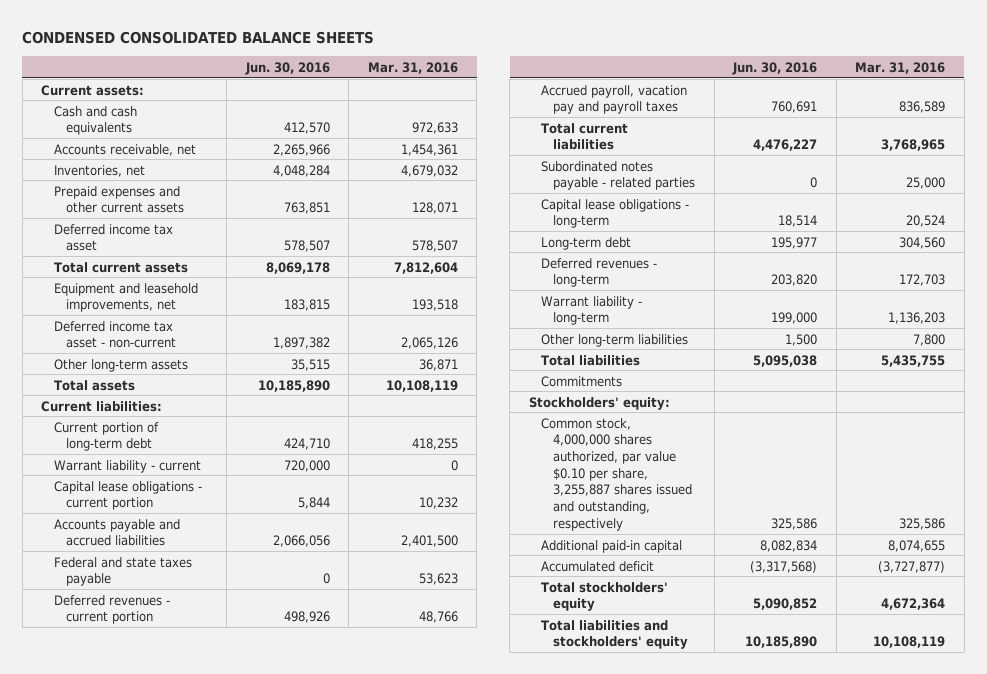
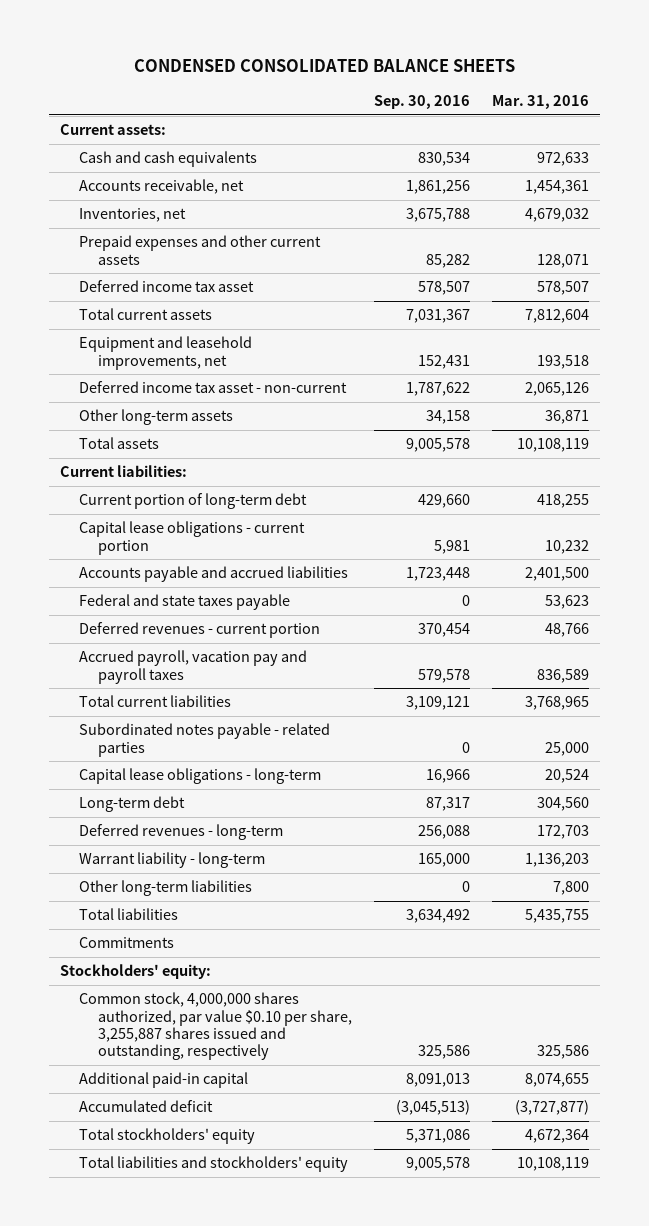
- | Jun. 30, 2016 | Mar. 31, 2016
+ | Sep. 30, 2016 | Mar. 31, 2016
- Warrant liability - current | 720,000 | 0

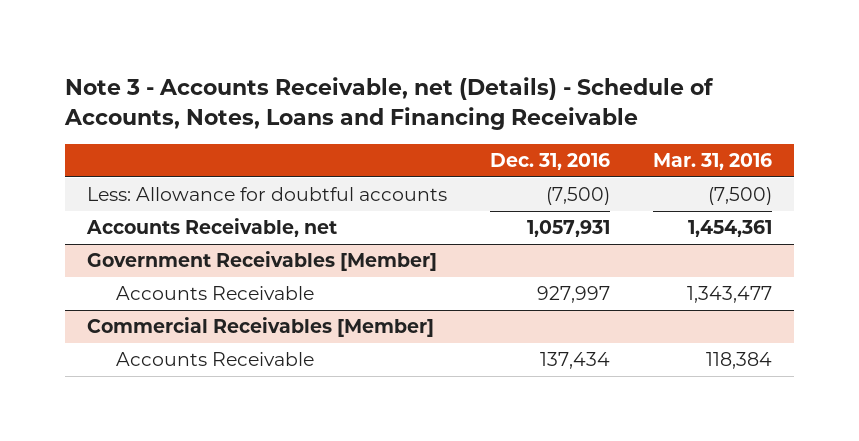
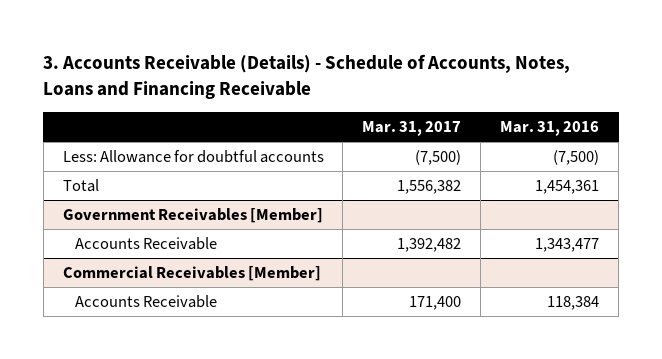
- Note 3 - Accounts Receivable, net (Details) - Schedule of Accounts, Notes, Loans and Financing Receivable
+ 3. Accounts Receivable (Details) - Schedule of Accounts, Notes, Loans and Financing Receivable
- | Dec. 31, 2016 | Mar. 31, 2016
+ | Mar. 31, 2017 | Mar. 31, 2016
- Accounts Receivable, net | 1,057,931 | 1,454,361
+ Total | 1,556,382 | 1,454,361

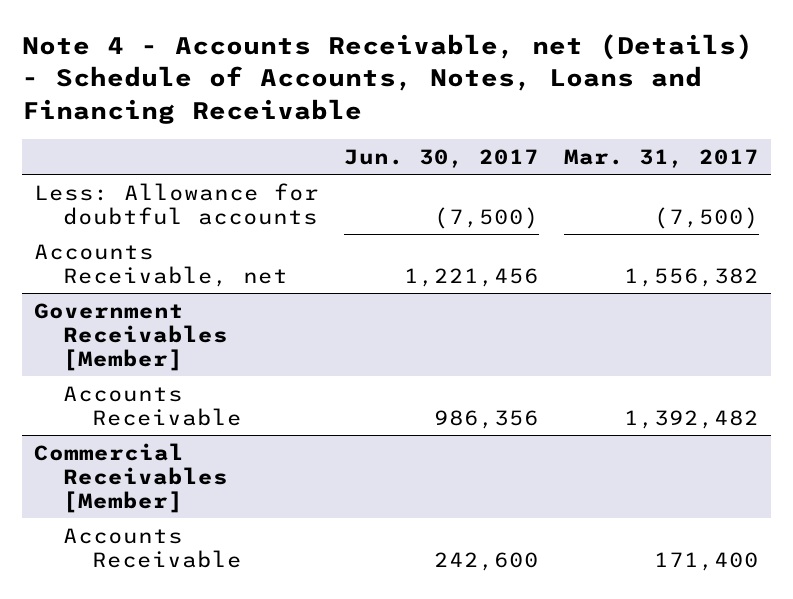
- 3. Accounts Receivable (Details) - Schedule of Accounts, Notes, Loans and Financing Receivable
+ Note 4 - Accounts Receivable, net (Details) - Schedule of Accounts, Notes, Loans and Financing Receivable
- | Mar. 31, 2017 | Mar. 31, 2016
+ | Jun. 30, 2017 | Mar. 31, 2017
- Total | 1,556,382 | 1,454,361
+ Accounts Receivable, net | 1,221,456 | 1,556,382

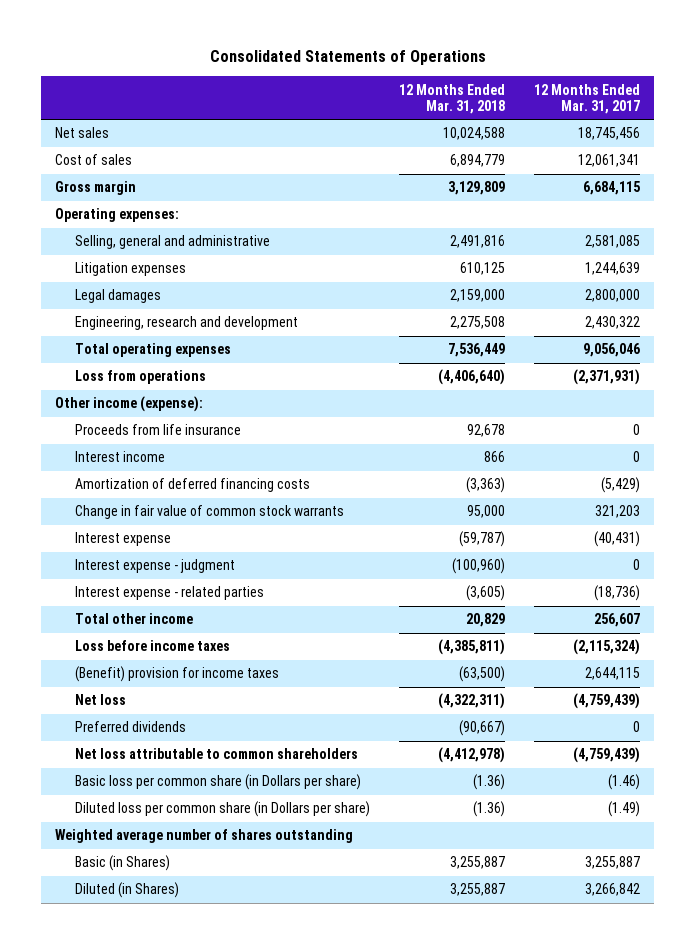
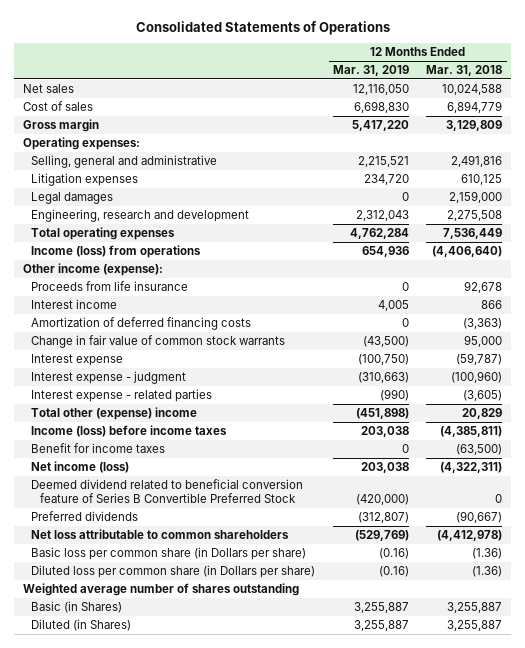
- | 12 Months Ended Mar. 31, 2018 | 12 Months Ended Mar. 31, 2017
+ | 12 Months Ended Mar. 31, 2019 | 12 Months Ended Mar. 31, 2018
- Loss from operations | (4,406,640) | (2,371,931)
+ Income (loss) from operations | 654,936 | (4,406,640)
- Total other income | 20,829 | 256,607
- Loss before income taxes | (4,385,811) | (2,115,324)
- (Benefit) provision for income taxes | (63,500) | 2,644,115
- Net loss | (4,322,311) | (4,759,439)
+ Total other (expense) income | (451,898) | 20,829
+ Income (loss) before income taxes | 203,038 | (4,385,811)
+ Benefit for income taxes | 0 | (63,500)
+ Net income (loss) | 203,038 | (4,322,311)
+ Deemed dividend related to beneficial conversion feature of Series B Convertible Preferred Stock | (420,000) | 0

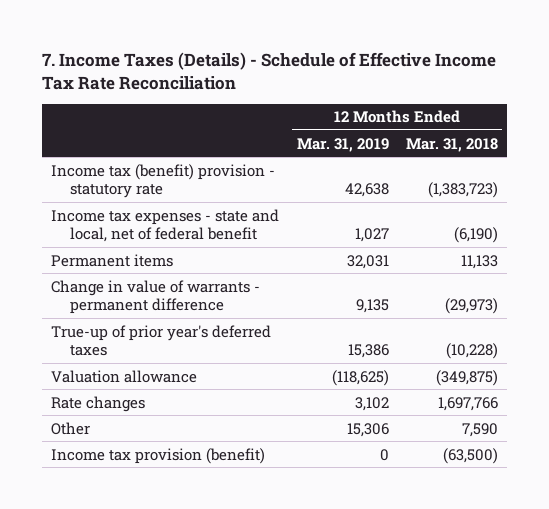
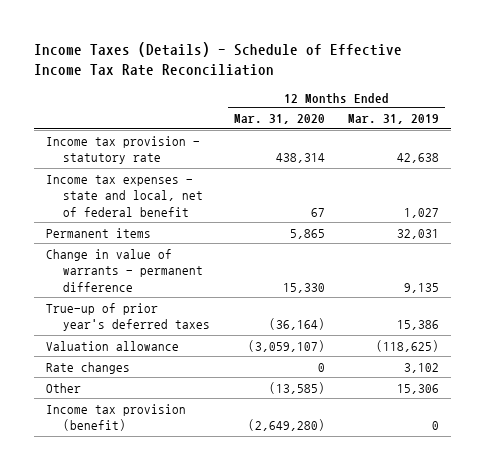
- 7. Income Taxes (Details) - Schedule of Effective Income Tax Rate Reconciliation
+ Income Taxes (Details) - Schedule of Effective Income Tax Rate Reconciliation
- | 12 Months Ended Mar. 31, 2019 | 12 Months Ended Mar. 31, 2018
+ | 12 Months Ended Mar. 31, 2020 | 12 Months Ended Mar. 31, 2019
- Income tax (benefit) provision - statutory rate | 42,638 | (1,383,723)
+ Income tax provision - statutory rate | 438,314 | 42,638

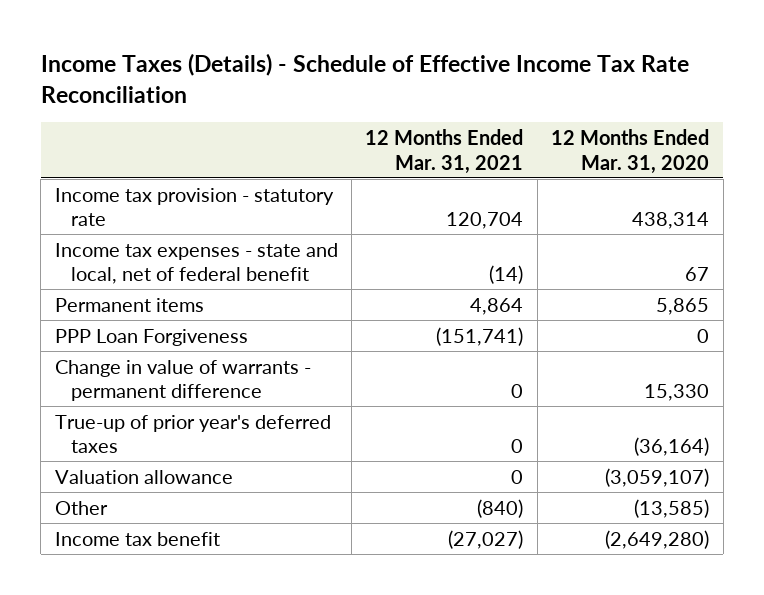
- | 12 Months Ended Mar. 31, 2020 | 12 Months Ended Mar. 31, 2019
+ | 12 Months Ended Mar. 31, 2021 | 12 Months Ended Mar. 31, 2020
+ PPP Loan Forgiveness | (151,741) | 0
- Rate changes | 0 | 3,102
- Income tax provision (benefit) | (2,649,280) | 0
+ Income tax benefit | (27,027) | (2,649,280)

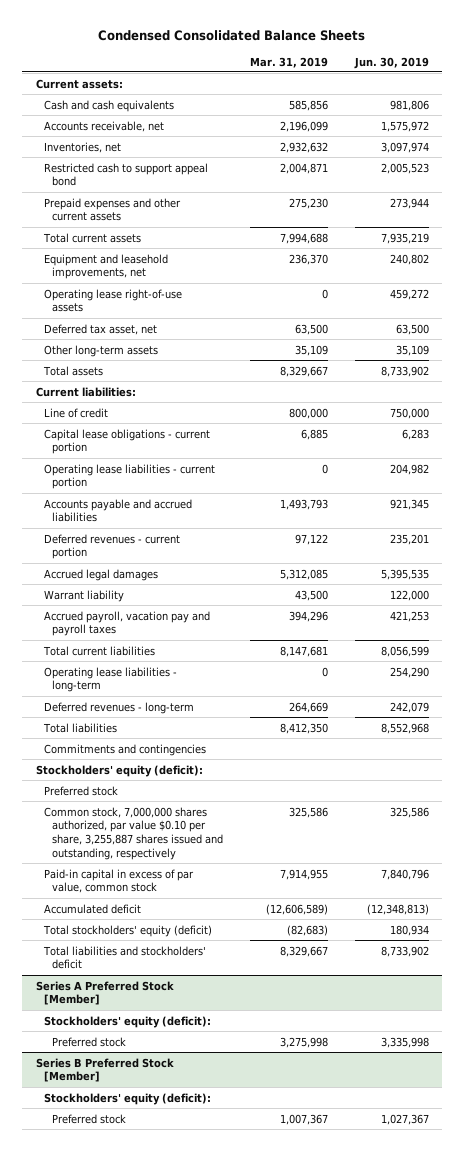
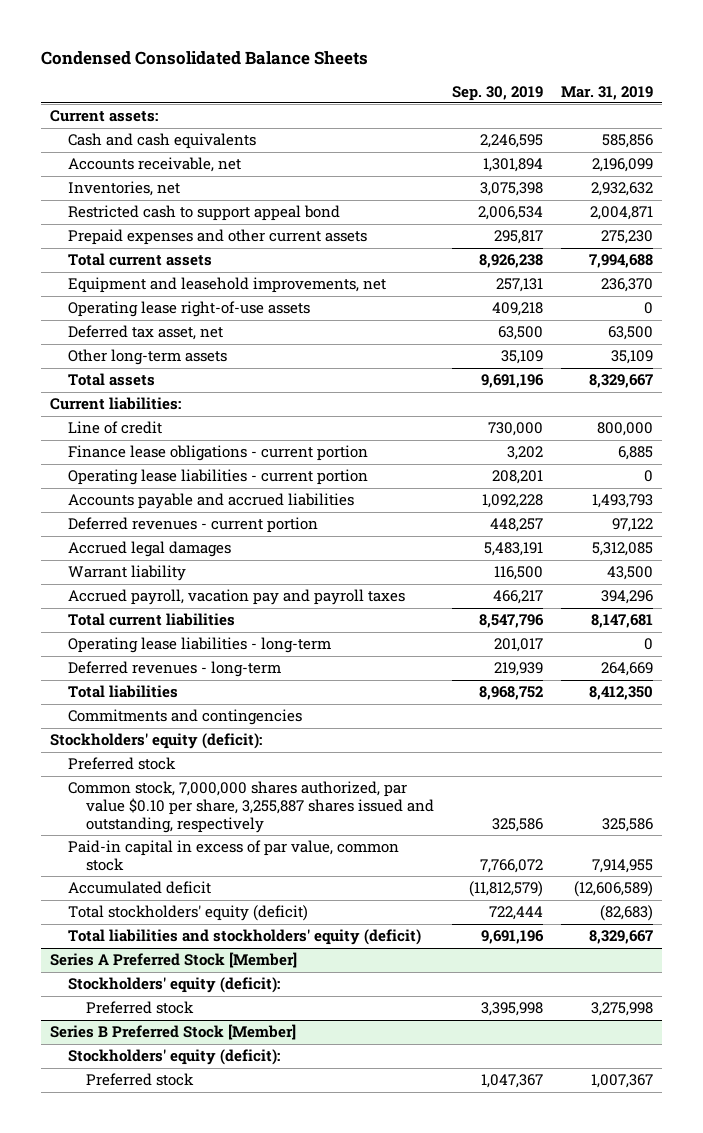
- | Mar. 31, 2019 | Jun. 30, 2019
+ | Sep. 30, 2019 | Mar. 31, 2019
- Capital lease obligations - current portion | 6,885 | 6,283
+ Finance lease obligations - current portion | 3,202 | 6,885
- Total liabilities and stockholders' deficit | 8,329,667 | 8,733,902
+ Total liabilities and stockholders' equity (deficit) | 9,691,196 | 8,329,667

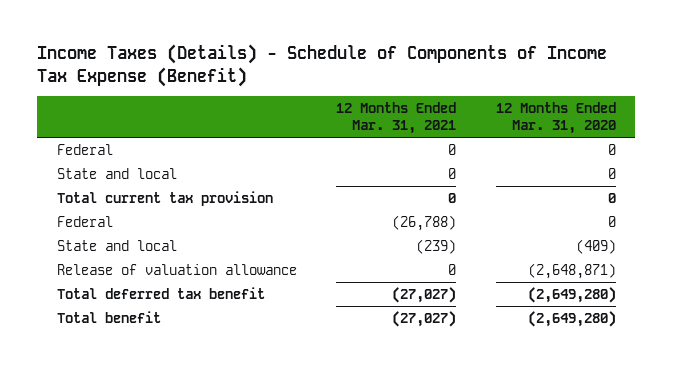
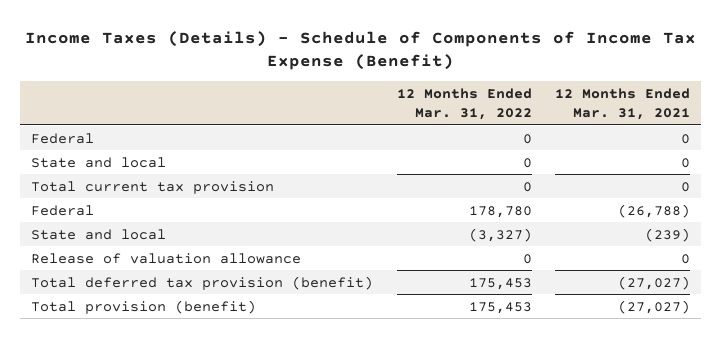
- | 12 Months Ended Mar. 31, 2021 | 12 Months Ended Mar. 31, 2020
+ | 12 Months Ended Mar. 31, 2022 | 12 Months Ended Mar. 31, 2021
- Total deferred tax benefit | (27,027) | (2,649,280)
- Total benefit | (27,027) | (2,649,280)
+ Total deferred tax provision (benefit) | 175,453 | (27,027)
+ Total provision (benefit) | 175,453 | (27,027)

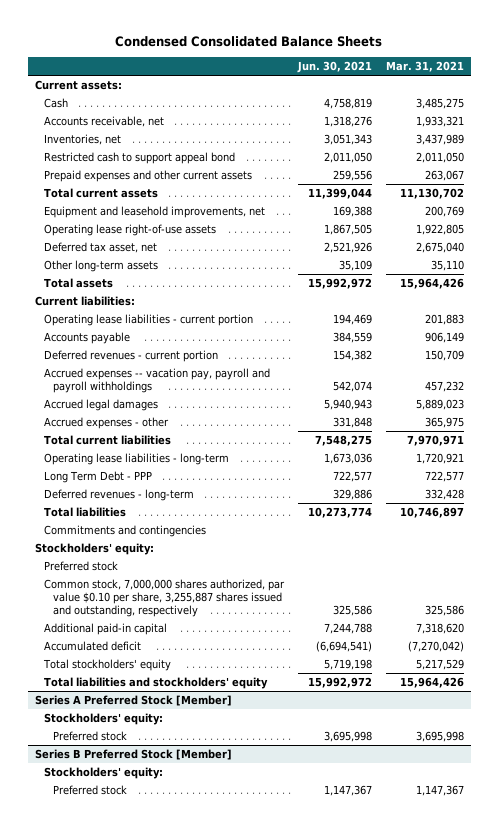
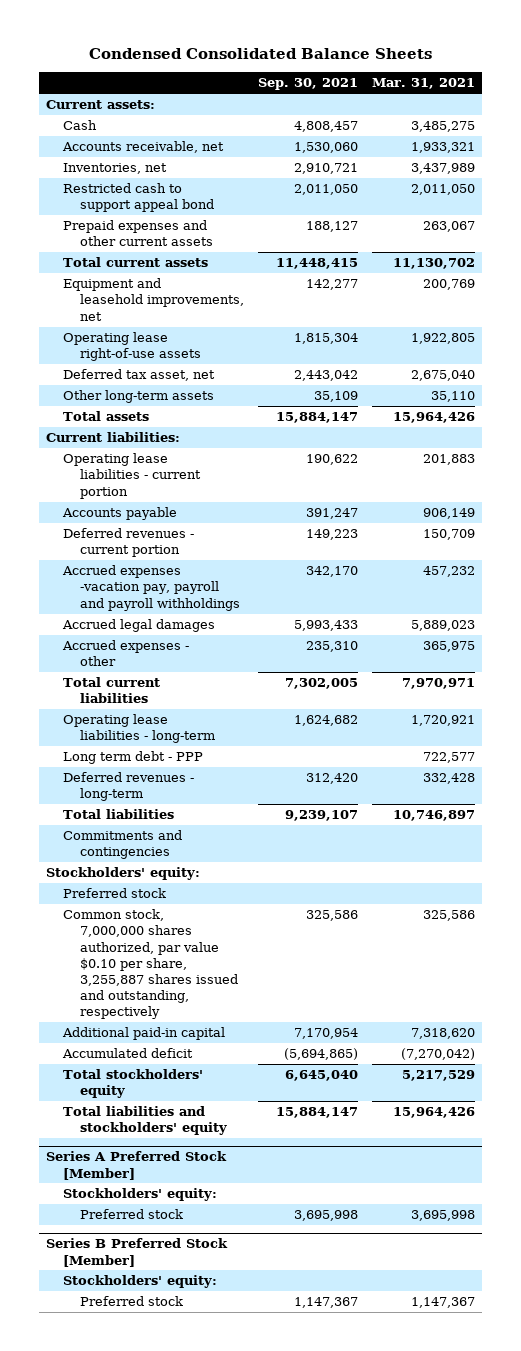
- | Jun. 30, 2021 | Mar. 31, 2021
+ | Sep. 30, 2021 | Mar. 31, 2021
- Accrued expenses -- vacation pay, payroll and payroll withholdings | 542,074 | 457,232
+ Accrued expenses -vacation pay, payroll and payroll withholdings | 342,170 | 457,232
- Long Term Debt - PPP | 722,577 | 722,577
+ Long term debt - PPP | | 722,577

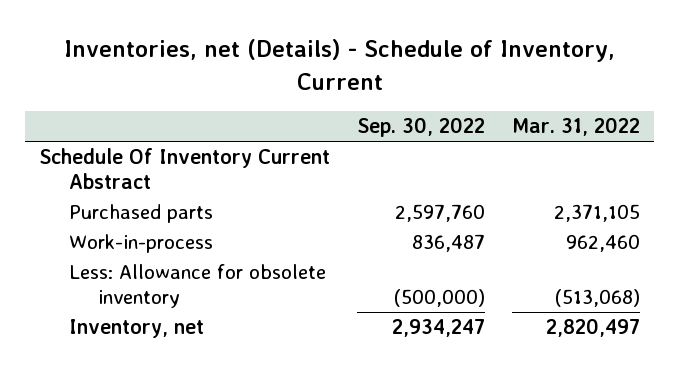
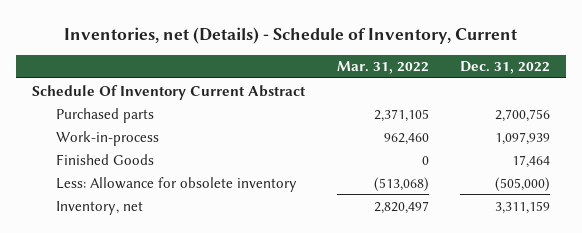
- | Sep. 30, 2022 | Mar. 31, 2022
+ | Mar. 31, 2022 | Dec. 31, 2022
+ Finished Goods | 0 | 17,464

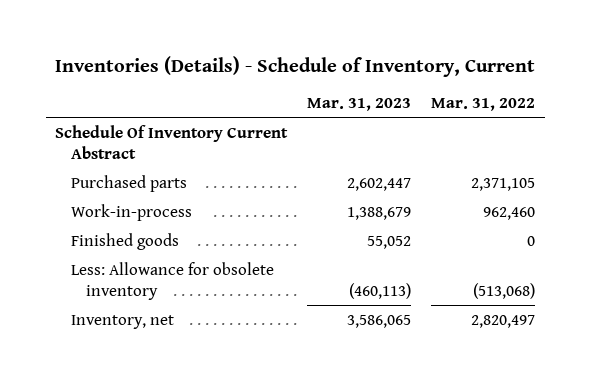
- Inventories, net (Details) - Schedule of Inventory, Current
+ Inventories (Details) - Schedule of Inventory, Current
- | Mar. 31, 2022 | Dec. 31, 2022
+ | Mar. 31, 2023 | Mar. 31, 2022
- Finished Goods | 0 | 17,464
+ Finished goods | 55,052 | 0

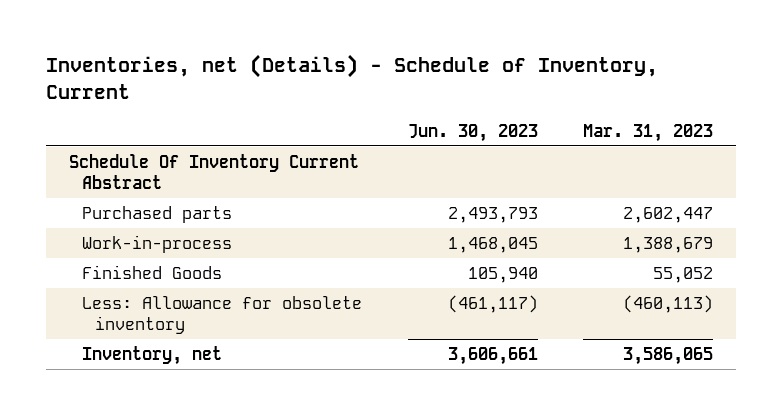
- Inventories (Details) - Schedule of Inventory, Current
+ Inventories, net (Details) - Schedule of Inventory, Current
- | Mar. 31, 2023 | Mar. 31, 2022
+ | Jun. 30, 2023 | Mar. 31, 2023
- Finished goods | 55,052 | 0
+ Finished Goods | 105,940 | 55,052

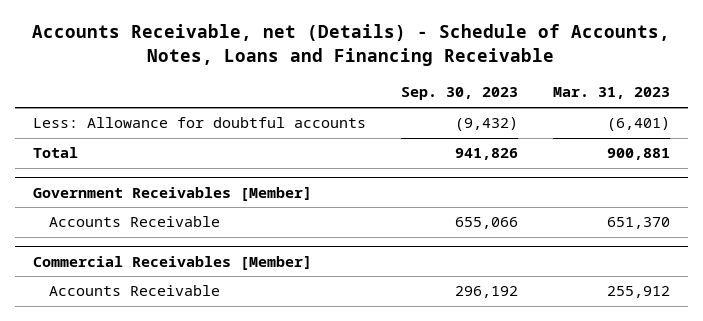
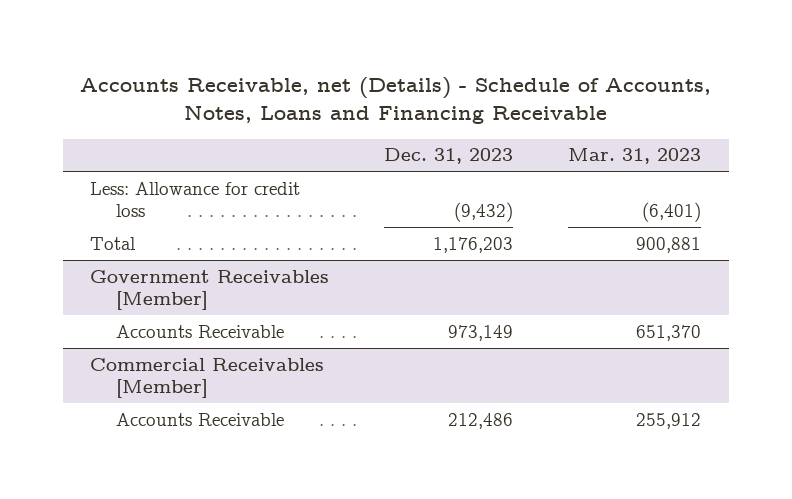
- | Sep. 30, 2023 | Mar. 31, 2023
+ | Dec. 31, 2023 | Mar. 31, 2023
- Less: Allowance for doubtful accounts | (9,432) | (6,401)
+ Less: Allowance for credit loss | (9,432) | (6,401)

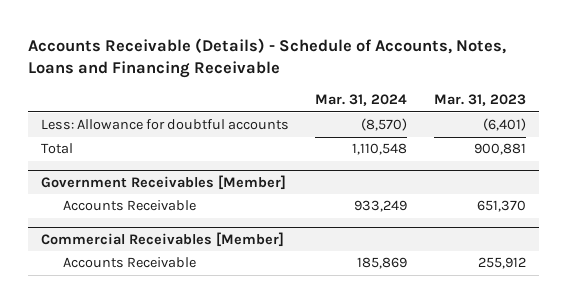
- Accounts Receivable, net (Details) - Schedule of Accounts, Notes, Loans and Financing Receivable
+ Accounts Receivable (Details) - Schedule of Accounts, Notes, Loans and Financing Receivable
- | Dec. 31, 2023 | Mar. 31, 2023
+ | Mar. 31, 2024 | Mar. 31, 2023
- Less: Allowance for credit loss | (9,432) | (6,401)
+ Less: Allowance for doubtful accounts | (8,570) | (6,401)

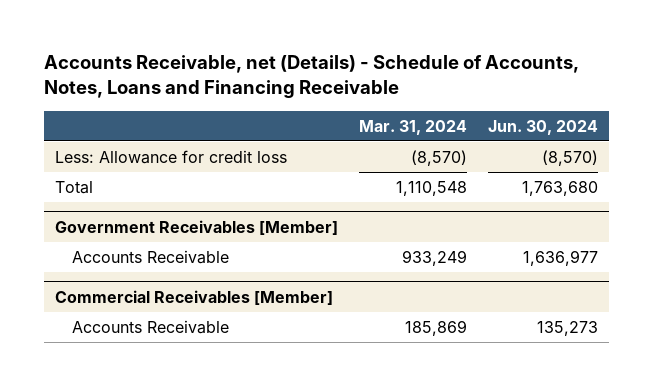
- Accounts Receivable (Details) - Schedule of Accounts, Notes, Loans and Financing Receivable
+ Accounts Receivable, net (Details) - Schedule of Accounts, Notes, Loans and Financing Receivable
- | Mar. 31, 2024 | Mar. 31, 2023
+ | Mar. 31, 2024 | Jun. 30, 2024
- Less: Allowance for doubtful accounts | (8,570) | (6,401)
+ Less: Allowance for credit loss | (8,570) | (8,570)

